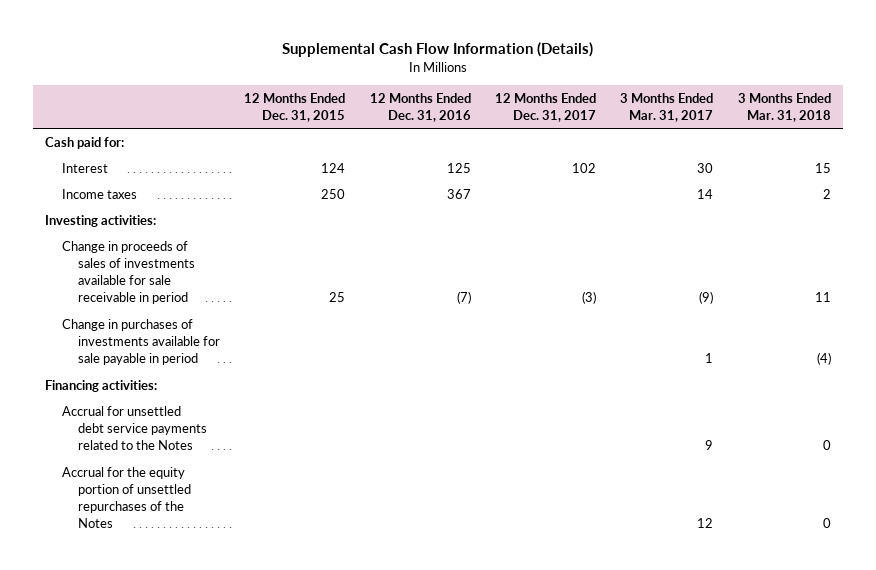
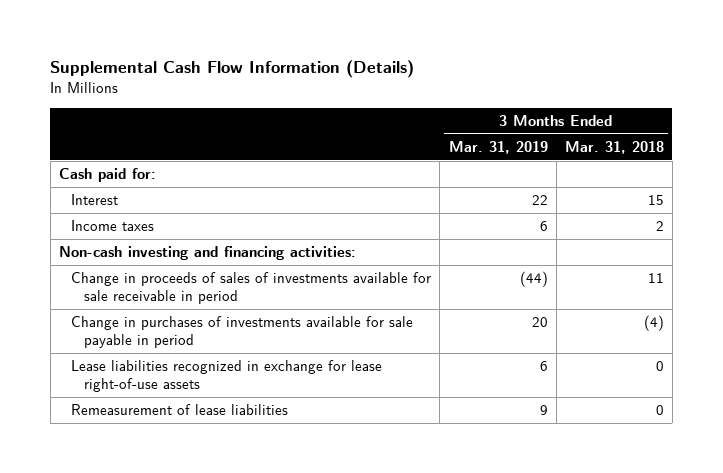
- | 12 Months Ended Dec. 31, 2015 | 12 Months Ended Dec. 31, 2016 | 12 Months Ended Dec. 31, 2017 | 3 Months Ended Mar. 31, 2017 | 3 Months Ended Mar. 31, 2018
+ | 3 Months Ended Mar. 31, 2019 | 3 Months Ended Mar. 31, 2018
- Investing activities:
+ Non-cash investing and financing activities:
- Financing activities:
- Accrual for unsettled debt service payments related to the Notes | | | | 9 | 0
- Accrual for the equity portion of unsettled repurchases of the Notes | | | | 12 | 0
+ Lease liabilities recognized in exchange for lease right-of-use assets | 6 | 0
+ Remeasurement of lease liabilities | 9 | 0

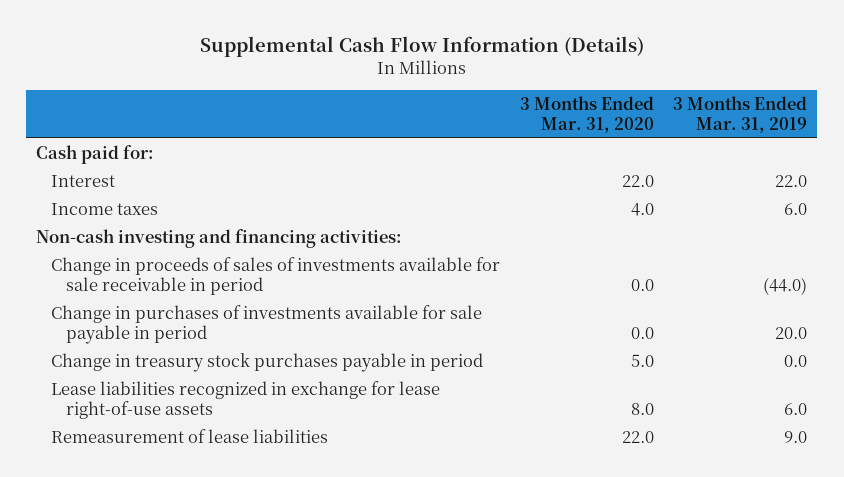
- | 3 Months Ended Mar. 31, 2019 | 3 Months Ended Mar. 31, 2018
+ | 3 Months Ended Mar. 31, 2020 | 3 Months Ended Mar. 31, 2019
- Interest | 22 | 15
- Income taxes | 6 | 2
+ Interest | 22.0 | 22.0
+ Income taxes | 4.0 | 6.0
- Change in proceeds of sales of investments available for sale receivable in period | (44) | 11
- Change in purchases of investments available for sale payable in period | 20 | (4)
- Lease liabilities recognized in exchange for lease right-of-use assets | 6 | 0
- Remeasurement of lease liabilities | 9 | 0
+ Change in proceeds of sales of investments available for sale receivable in period | 0.0 | (44.0)
+ Change in purchases of investments available for sale payable in period | 0.0 | 20.0
+ Change in treasury stock purchases payable in period | 5.0 | 0.0
+ Lease liabilities recognized in exchange for lease right-of-use assets | 8.0 | 6.0
+ Remeasurement of lease liabilities | 22.0 | 9.0

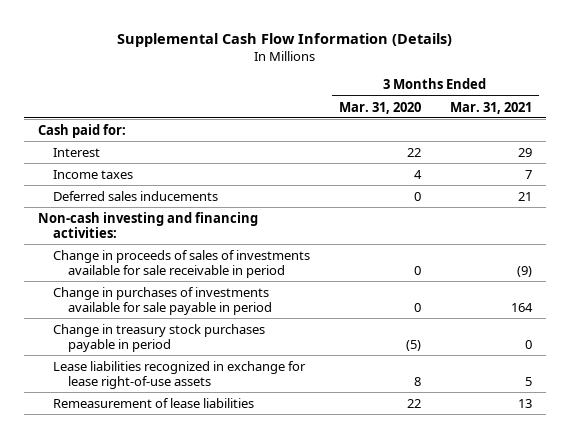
- | 3 Months Ended Mar. 31, 2020 | 3 Months Ended Mar. 31, 2019
+ | 3 Months Ended Mar. 31, 2020 | 3 Months Ended Mar. 31, 2021
- Interest | 22.0 | 22.0
- Income taxes | 4.0 | 6.0
+ Interest | 22 | 29
+ Income taxes | 4 | 7
+ Deferred sales inducements | 0 | 21
- Change in proceeds of sales of investments available for sale receivable in period | 0.0 | (44.0)
- Change in purchases of investments available for sale payable in period | 0.0 | 20.0
- Change in treasury stock purchases payable in period | 5.0 | 0.0
- Lease liabilities recognized in exchange for lease right-of-use assets | 8.0 | 6.0
- Remeasurement of lease liabilities | 22.0 | 9.0
+ Change in proceeds of sales of investments available for sale receivable in period | 0 | (9)
+ Change in purchases of investments available for sale payable in period | 0 | 164
+ Change in treasury stock purchases payable in period | (5) | 0
+ Lease liabilities recognized in exchange for lease right-of-use assets | 8 | 5
+ Remeasurement of lease liabilities | 22 | 13

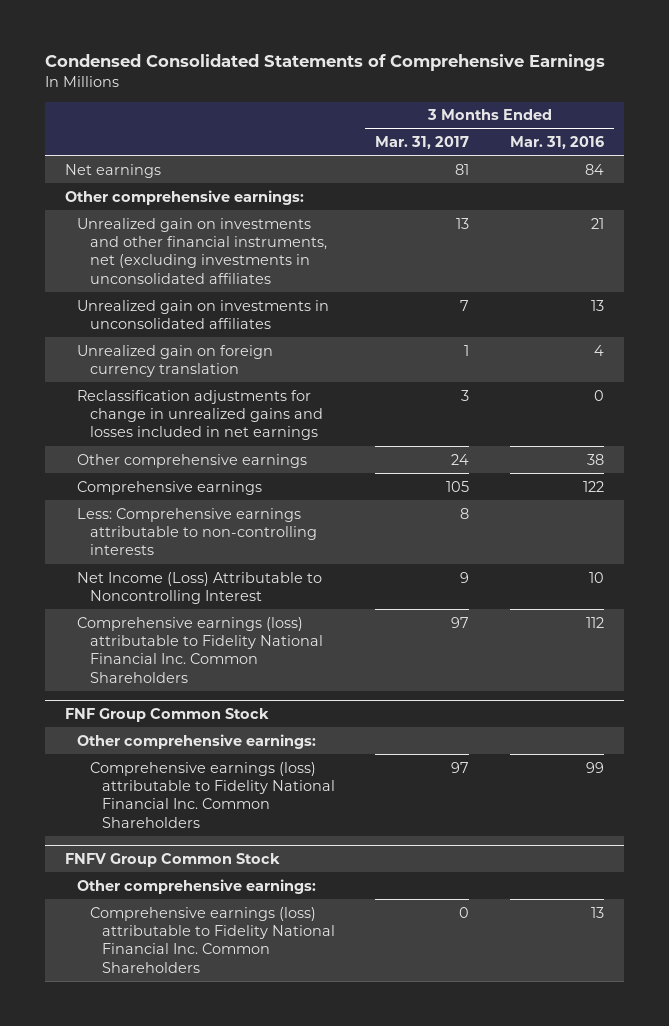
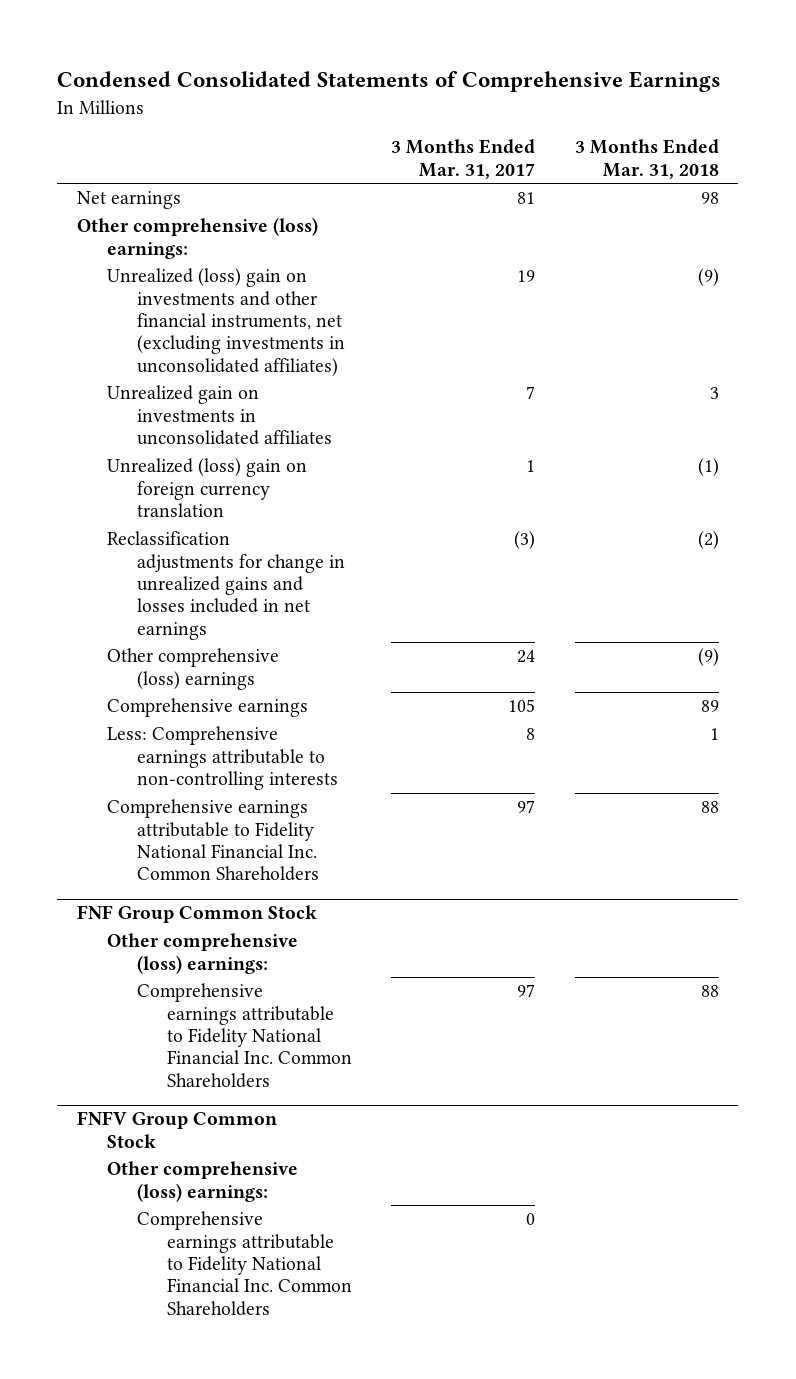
- | 3 Months Ended Mar. 31, 2017 | 3 Months Ended Mar. 31, 2016
+ | 3 Months Ended Mar. 31, 2017 | 3 Months Ended Mar. 31, 2018
- Other comprehensive earnings:
- Unrealized gain on investments and other financial instruments, net (excluding investments in unconsolidated affiliates | 13 | 21
+ Other comprehensive (loss) earnings:
+ Unrealized (loss) gain on investments and other financial instruments, net (excluding investments in unconsolidated affiliates) | 19 | (9)
- Unrealized gain on foreign currency translation | 1 | 4
- Reclassification adjustments for change in unrealized gains and losses included in net earnings | 3 | 0
- Other comprehensive earnings | 24 | 38
+ Unrealized (loss) gain on foreign currency translation | 1 | (1)
+ Reclassification adjustments for change in unrealized gains and losses included in net earnings | (3) | (2)
+ Other comprehensive (loss) earnings | 24 | (9)
- Net Income (Loss) Attributable to Noncontrolling Interest | 9 | 10
- Comprehensive earnings (loss) attributable to Fidelity National Financial Inc. Common Shareholders | 97 | 112
+ Comprehensive earnings attributable to Fidelity National Financial Inc. Common Shareholders | 97 | 88
@ FNF Group Common Stock
- Other comprehensive earnings:
- Comprehensive earnings (loss) attributable to Fidelity National Financial Inc. Common Shareholders | 97 | 99
+ Other comprehensive (loss) earnings:
+ Comprehensive earnings attributable to Fidelity National Financial Inc. Common Shareholders | 97 | 88
@ FNFV Group Common Stock
- Other comprehensive earnings:
- Comprehensive earnings (loss) attributable to Fidelity National Financial Inc. Common Shareholders | 0 | 13
+ Other comprehensive (loss) earnings:
+ Comprehensive earnings attributable to Fidelity National Financial Inc. Common Shareholders | 0 |

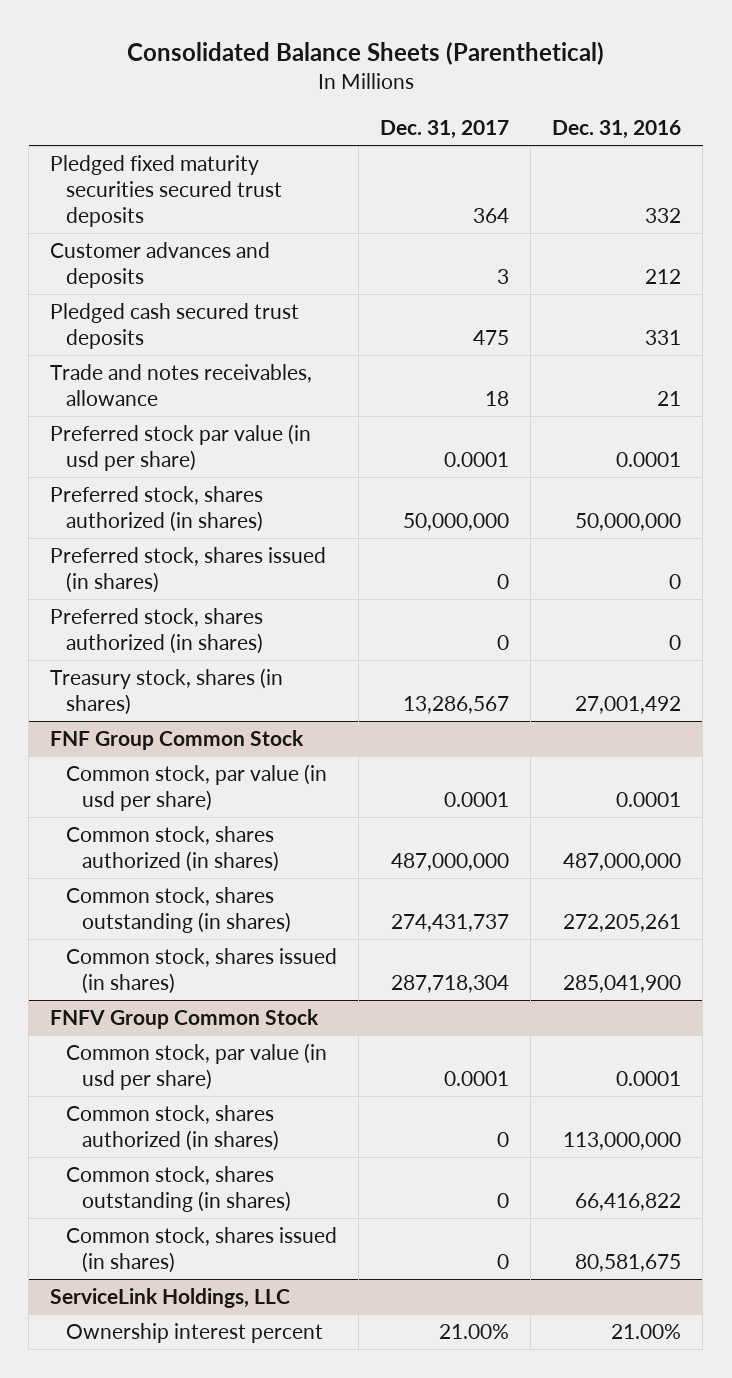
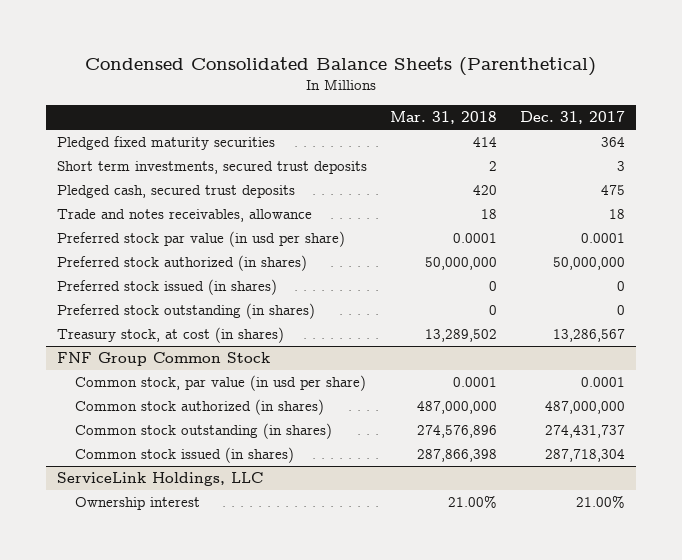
- Consolidated Balance Sheets (Parenthetical)
+ Condensed Consolidated Balance Sheets (Parenthetical)
- | Dec. 31, 2017 | Dec. 31, 2016
+ | Mar. 31, 2018 | Dec. 31, 2017
- Pledged fixed maturity securities secured trust deposits | 364 | 332
- Customer advances and deposits | 3 | 212
- Pledged cash secured trust deposits | 475 | 331
+ Pledged fixed maturity securities | 414 | 364
+ Short term investments, secured trust deposits | 2 | 3
+ Pledged cash, secured trust deposits | 420 | 475
- Preferred stock, shares authorized (in shares) | 50,000,000 | 50,000,000
- Preferred stock, shares issued (in shares) | 0 | 0
- Preferred stock, shares authorized (in shares) | 0 | 0
- Treasury stock, shares (in shares) | 13,286,567 | 27,001,492
+ Preferred stock authorized (in shares) | 50,000,000 | 50,000,000
+ Preferred stock issued (in shares) | 0 | 0
+ Preferred stock outstanding (in shares) | 0 | 0
+ Treasury stock, at cost (in shares) | 13,289,502 | 13,286,567
@ FNF Group Common Stock
- Common stock, shares authorized (in shares) | 487,000,000 | 487,000,000
- Common stock, shares outstanding (in shares) | 274,431,737 | 272,205,261
- Common stock, shares issued (in shares) | 287,718,304 | 285,041,900
- FNFV Group Common Stock
- Common stock, par value (in usd per share) | 0.0001 | 0.0001
- Common stock, shares authorized (in shares) | 0 | 113,000,000
- Common stock, shares outstanding (in shares) | 0 | 66,416,822
- Common stock, shares issued (in shares) | 0 | 80,581,675
@ FNF Group Common Stock
+ Common stock authorized (in shares) | 487,000,000 | 487,000,000
+ Common stock outstanding (in shares) | 274,576,896 | 274,431,737
+ Common stock issued (in shares) | 287,866,398 | 287,718,304
@ ServiceLink Holdings, LLC
- Ownership interest percent | 21.00% | 21.00%
+ Ownership interest | 21.00% | 21.00%

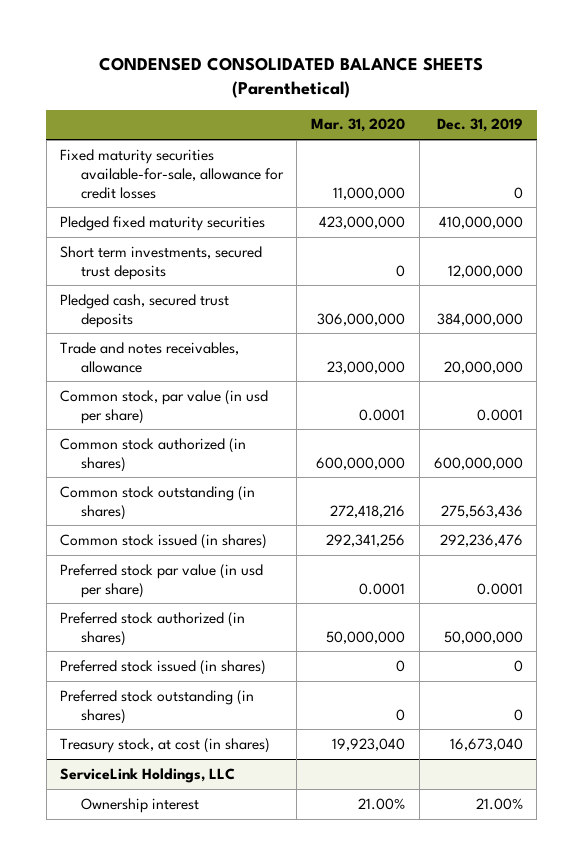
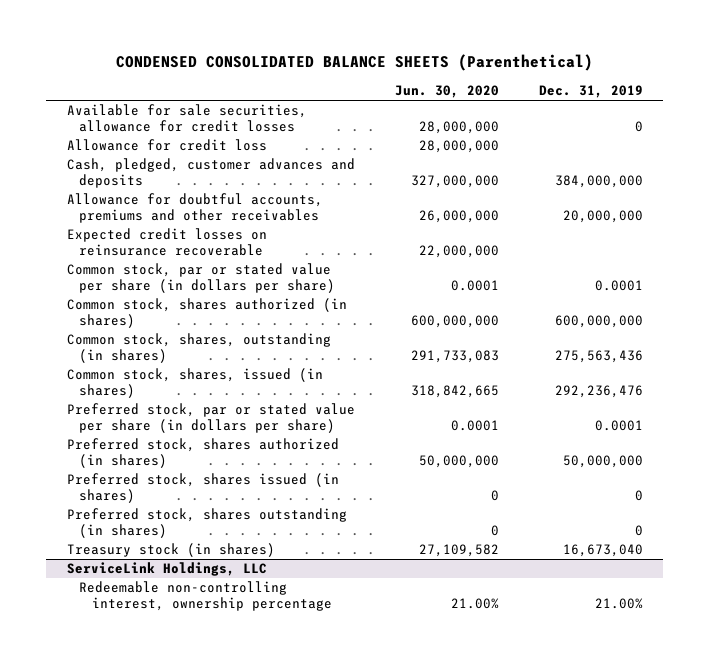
- | Mar. 31, 2020 | Dec. 31, 2019
+ | Jun. 30, 2020 | Dec. 31, 2019
- Fixed maturity securities available-for-sale, allowance for credit losses | 11,000,000 | 0
- Pledged fixed maturity securities | 423,000,000 | 410,000,000
- Short term investments, secured trust deposits | 0 | 12,000,000
- Pledged cash, secured trust deposits | 306,000,000 | 384,000,000
- Trade and notes receivables, allowance | 23,000,000 | 20,000,000
- Common stock, par value (in usd per share) | 0.0001 | 0.0001
- Common stock authorized (in shares) | 600,000,000 | 600,000,000
- Common stock outstanding (in shares) | 272,418,216 | 275,563,436
- Common stock issued (in shares) | 292,341,256 | 292,236,476
- Preferred stock par value (in usd per share) | 0.0001 | 0.0001
- Preferred stock authorized (in shares) | 50,000,000 | 50,000,000
- Preferred stock issued (in shares) | 0 | 0
- Preferred stock outstanding (in shares) | 0 | 0
- Treasury stock, at cost (in shares) | 19,923,040 | 16,673,040
+ Available for sale securities, allowance for credit losses | 28,000,000 | 0
+ Allowance for credit loss | 28,000,000 |
+ Cash, pledged, customer advances and deposits | 327,000,000 | 384,000,000
+ Allowance for doubtful accounts, premiums and other receivables | 26,000,000 | 20,000,000
+ Expected credit losses on reinsurance recoverable | 22,000,000 |
+ Common stock, par or stated value per share (in dollars per share) | 0.0001 | 0.0001
+ Common stock, shares authorized (in shares) | 600,000,000 | 600,000,000
+ Common stock, shares, outstanding (in shares) | 291,733,083 | 275,563,436
+ Common stock, shares, issued (in shares) | 318,842,665 | 292,236,476
+ Preferred stock, par or stated value per share (in dollars per share) | 0.0001 | 0.0001
+ Preferred stock, shares authorized (in shares) | 50,000,000 | 50,000,000
+ Preferred stock, shares issued (in shares) | 0 | 0
+ Preferred stock, shares outstanding (in shares) | 0 | 0
+ Treasury stock (in shares) | 27,109,582 | 16,673,040
@ ServiceLink Holdings, LLC
- Ownership interest | 21.00% | 21.00%
+ Redeemable non-controlling interest, ownership percentage | 21.00% | 21.00%

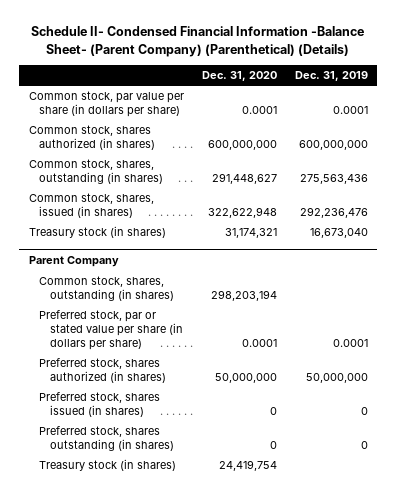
- CONDENSED CONSOLIDATED BALANCE SHEETS (Parenthetical)
+ Schedule II- Condensed Financial Information -Balance Sheet- (Parent Company) (Parenthetical) (Details)
- | Jun. 30, 2020 | Dec. 31, 2019
+ | Dec. 31, 2020 | Dec. 31, 2019
- Available for sale securities, allowance for credit losses | 28,000,000 | 0
- Allowance for credit loss | 28,000,000 |
- Cash, pledged, customer advances and deposits | 327,000,000 | 384,000,000
- Allowance for doubtful accounts, premiums and other receivables | 26,000,000 | 20,000,000
- Expected credit losses on reinsurance recoverable | 22,000,000 |
- Common stock, par or stated value per share (in dollars per share) | 0.0001 | 0.0001
+ Common stock, par value per share (in dollars per share) | 0.0001 | 0.0001
moved up: Treasury stock (in shares) | 31,174,321 | 16,673,040
+ Parent Company
+ Common stock, shares, outstanding (in shares) | 298,203,194 |
- ServiceLink Holdings, LLC
- Redeemable non-controlling interest, ownership percentage | 21.00% | 21.00%
+ Treasury stock (in shares) | 24,419,754 |

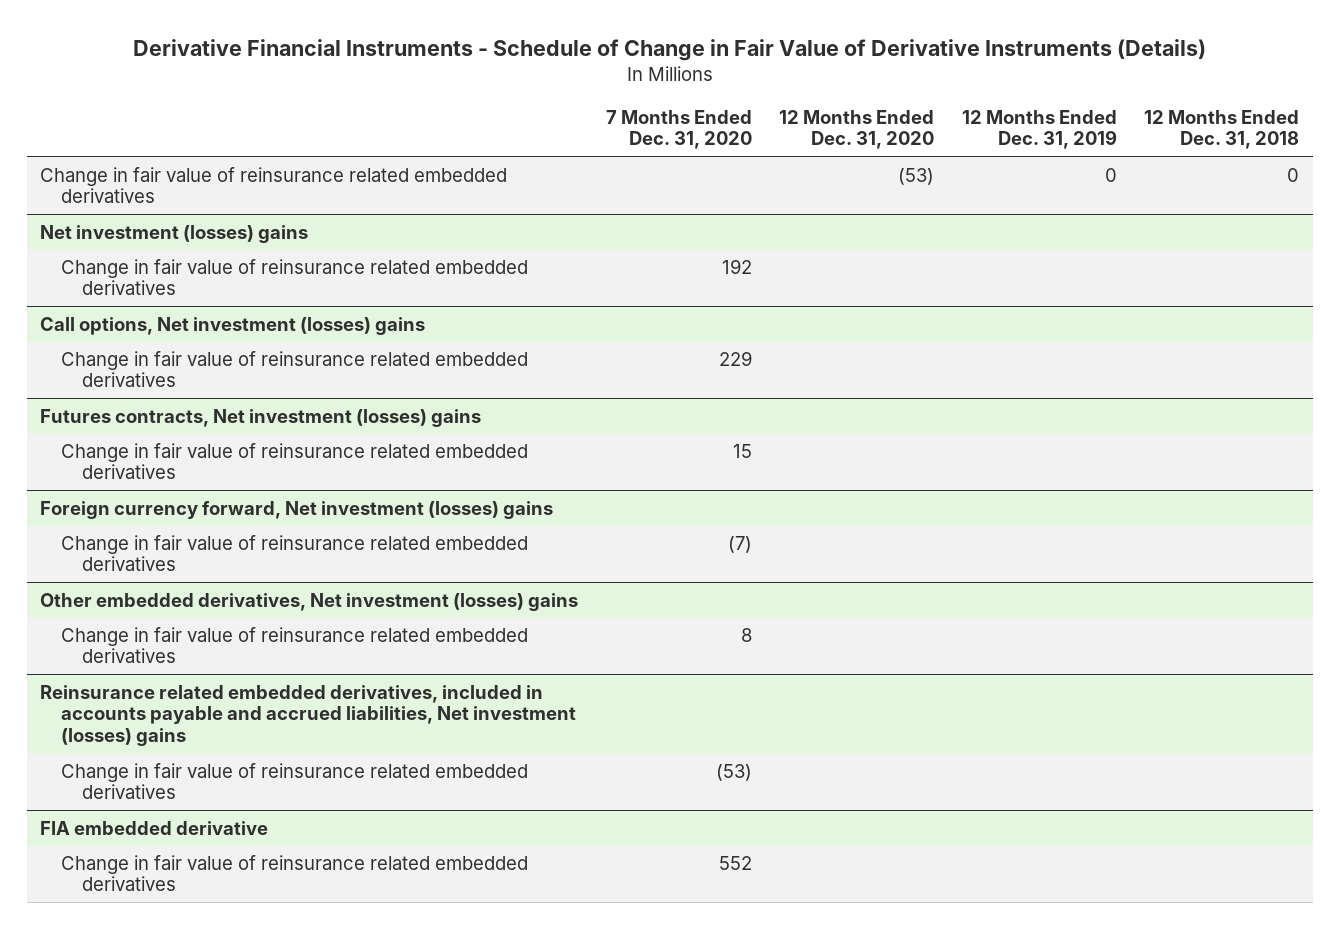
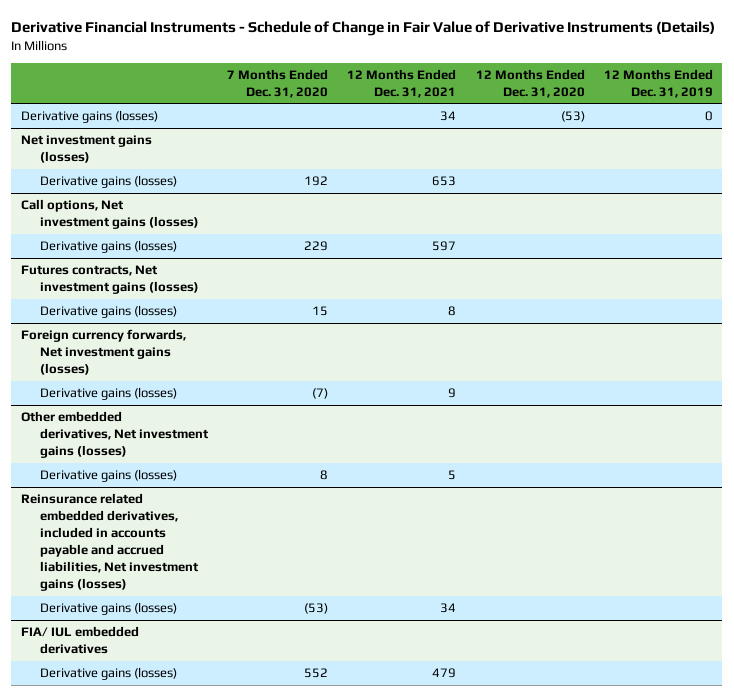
- | 7 Months Ended Dec. 31, 2020 | 12 Months Ended Dec. 31, 2020 | 12 Months Ended Dec. 31, 2019 | 12 Months Ended Dec. 31, 2018
+ | 7 Months Ended Dec. 31, 2020 | 12 Months Ended Dec. 31, 2021 | 12 Months Ended Dec. 31, 2020 | 12 Months Ended Dec. 31, 2019
- Change in fair value of reinsurance related embedded derivatives | | (53) | 0 | 0
- Net investment (losses) gains
- Change in fair value of reinsurance related embedded derivatives | 192 | | |
- Call options, Net investment (losses) gains
- Change in fair value of reinsurance related embedded derivatives | 229 | | |
- Futures contracts, Net investment (losses) gains
- Change in fair value of reinsurance related embedded derivatives | 15 | | |
- Foreign currency forward, Net investment (losses) gains
- Change in fair value of reinsurance related embedded derivatives | (7) | | |
- Other embedded derivatives, Net investment (losses) gains
- Change in fair value of reinsurance related embedded derivatives | 8 | | |
- Reinsurance related embedded derivatives, included in accounts payable and accrued liabilities, Net investment (losses) gains
- Change in fair value of reinsurance related embedded derivatives | (53) | | |
- FIA embedded derivative
- Change in fair value of reinsurance related embedded derivatives | 552 | | |
+ Derivative gains (losses) | | 34 | (53) | 0
+ Net investment gains (losses)
+ Derivative gains (losses) | 192 | 653 | |
+ Call options, Net investment gains (losses)
+ Derivative gains (losses) | 229 | 597 | |
+ Futures contracts, Net investment gains (losses)
+ Derivative gains (losses) | 15 | 8 | |
+ Foreign currency forwards, Net investment gains (losses)
+ Derivative gains (losses) | (7) | 9 | |
+ Other embedded derivatives, Net investment gains (losses)
+ Derivative gains (losses) | 8 | 5 | |
+ Reinsurance related embedded derivatives, included in accounts payable and accrued liabilities, Net investment gains (losses)
+ Derivative gains (losses) | (53) | 34 | |
+ FIA/ IUL embedded derivatives
+ Derivative gains (losses) | 552 | 479 | |

